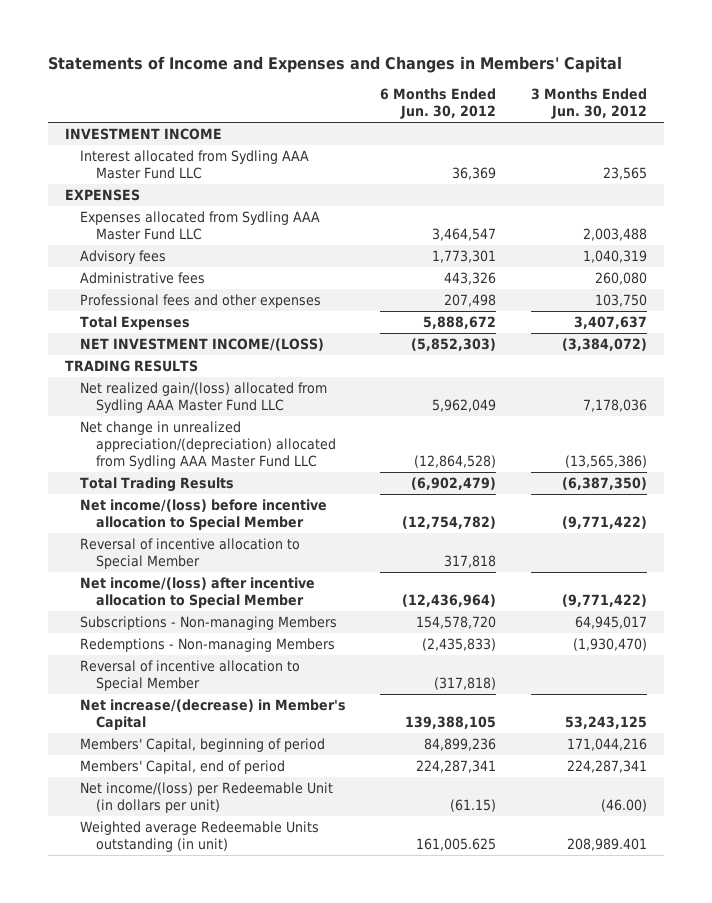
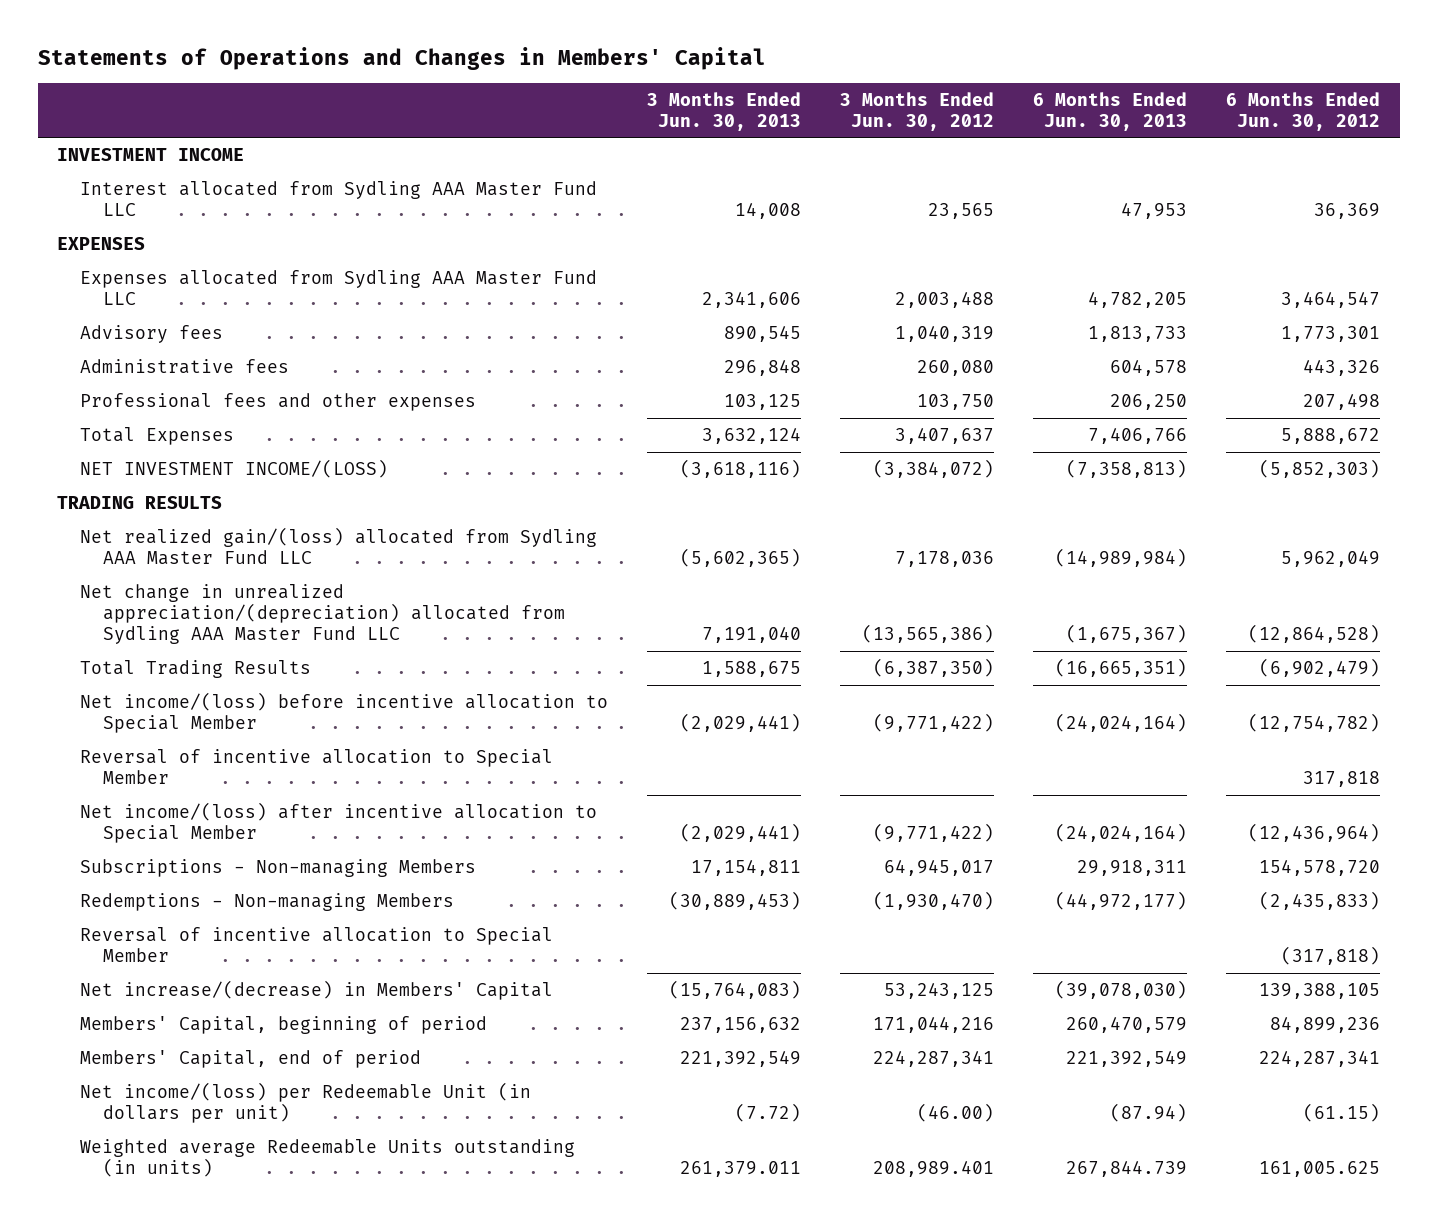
- Statements of Income and Expenses and Changes in Members' Capital
+ Statements of Operations and Changes in Members' Capital
- | 6 Months Ended Jun. 30, 2012 | 3 Months Ended Jun. 30, 2012
+ | 3 Months Ended Jun. 30, 2013 | 3 Months Ended Jun. 30, 2012 | 6 Months Ended Jun. 30, 2013 | 6 Months Ended Jun. 30, 2012
- Net increase/(decrease) in Member's Capital | 139,388,105 | 53,243,125
+ Net increase/(decrease) in Members' Capital | (15,764,083) | 53,243,125 | (39,078,030) | 139,388,105
- Weighted average Redeemable Units outstanding (in unit) | 161,005.625 | 208,989.401
+ Weighted average Redeemable Units outstanding (in units) | 261,379.011 | 208,989.401 | 267,844.739 | 161,005.625

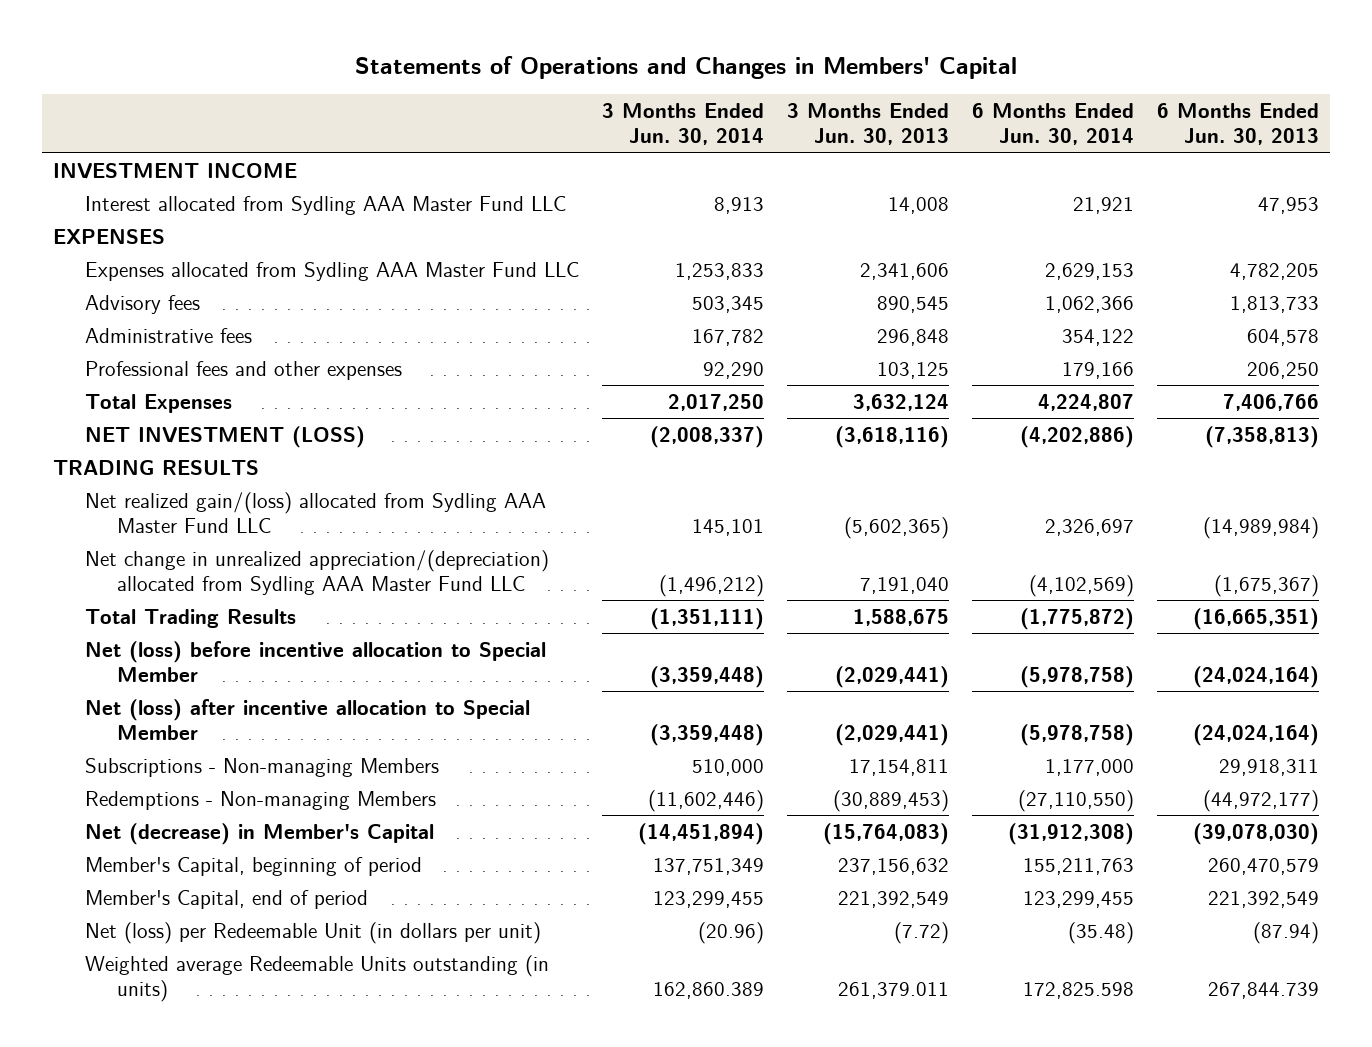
- | 3 Months Ended Jun. 30, 2013 | 3 Months Ended Jun. 30, 2012 | 6 Months Ended Jun. 30, 2013 | 6 Months Ended Jun. 30, 2012
+ | 3 Months Ended Jun. 30, 2014 | 3 Months Ended Jun. 30, 2013 | 6 Months Ended Jun. 30, 2014 | 6 Months Ended Jun. 30, 2013
- NET INVESTMENT INCOME/(LOSS) | (3,618,116) | (3,384,072) | (7,358,813) | (5,852,303)
+ NET INVESTMENT (LOSS) | (2,008,337) | (3,618,116) | (4,202,886) | (7,358,813)
- Net income/(loss) before incentive allocation to Special Member | (2,029,441) | (9,771,422) | (24,024,164) | (12,754,782)
- Reversal of incentive allocation to Special Member | | | | 317,818
- Net income/(loss) after incentive allocation to Special Member | (2,029,441) | (9,771,422) | (24,024,164) | (12,436,964)
+ Net (loss) before incentive allocation to Special Member | (3,359,448) | (2,029,441) | (5,978,758) | (24,024,164)
+ Net (loss) after incentive allocation to Special Member | (3,359,448) | (2,029,441) | (5,978,758) | (24,024,164)
- Reversal of incentive allocation to Special Member | | | | (317,818)
- Net increase/(decrease) in Members' Capital | (15,764,083) | 53,243,125 | (39,078,030) | 139,388,105
- Members' Capital, beginning of period | 237,156,632 | 171,044,216 | 260,470,579 | 84,899,236
- Members' Capital, end of period | 221,392,549 | 224,287,341 | 221,392,549 | 224,287,341
- Net income/(loss) per Redeemable Unit (in dollars per unit) | (7.72) | (46.00) | (87.94) | (61.15)
+ Net (decrease) in Member's Capital | (14,451,894) | (15,764,083) | (31,912,308) | (39,078,030)
+ Member's Capital, beginning of period | 137,751,349 | 237,156,632 | 155,211,763 | 260,470,579
+ Member's Capital, end of period | 123,299,455 | 221,392,549 | 123,299,455 | 221,392,549
+ Net (loss) per Redeemable Unit (in dollars per unit) | (20.96) | (7.72) | (35.48) | (87.94)

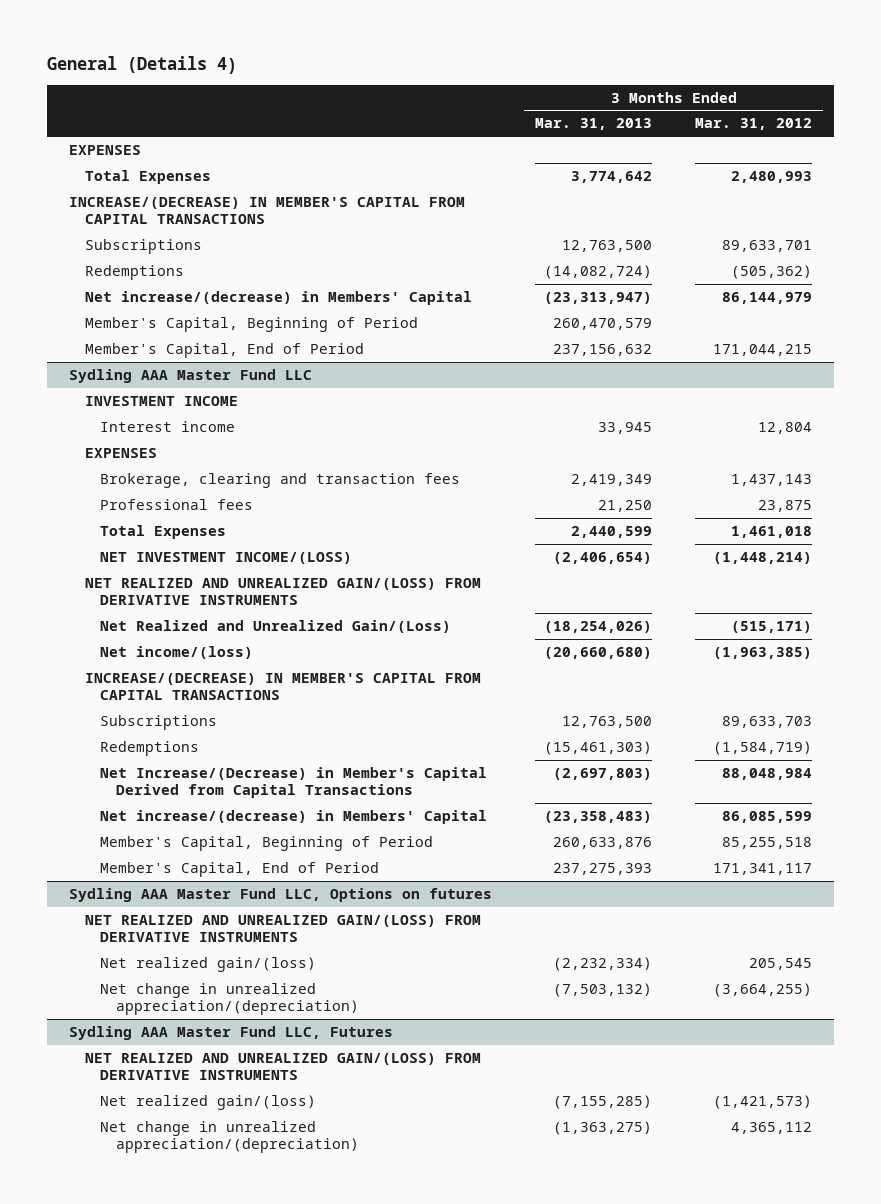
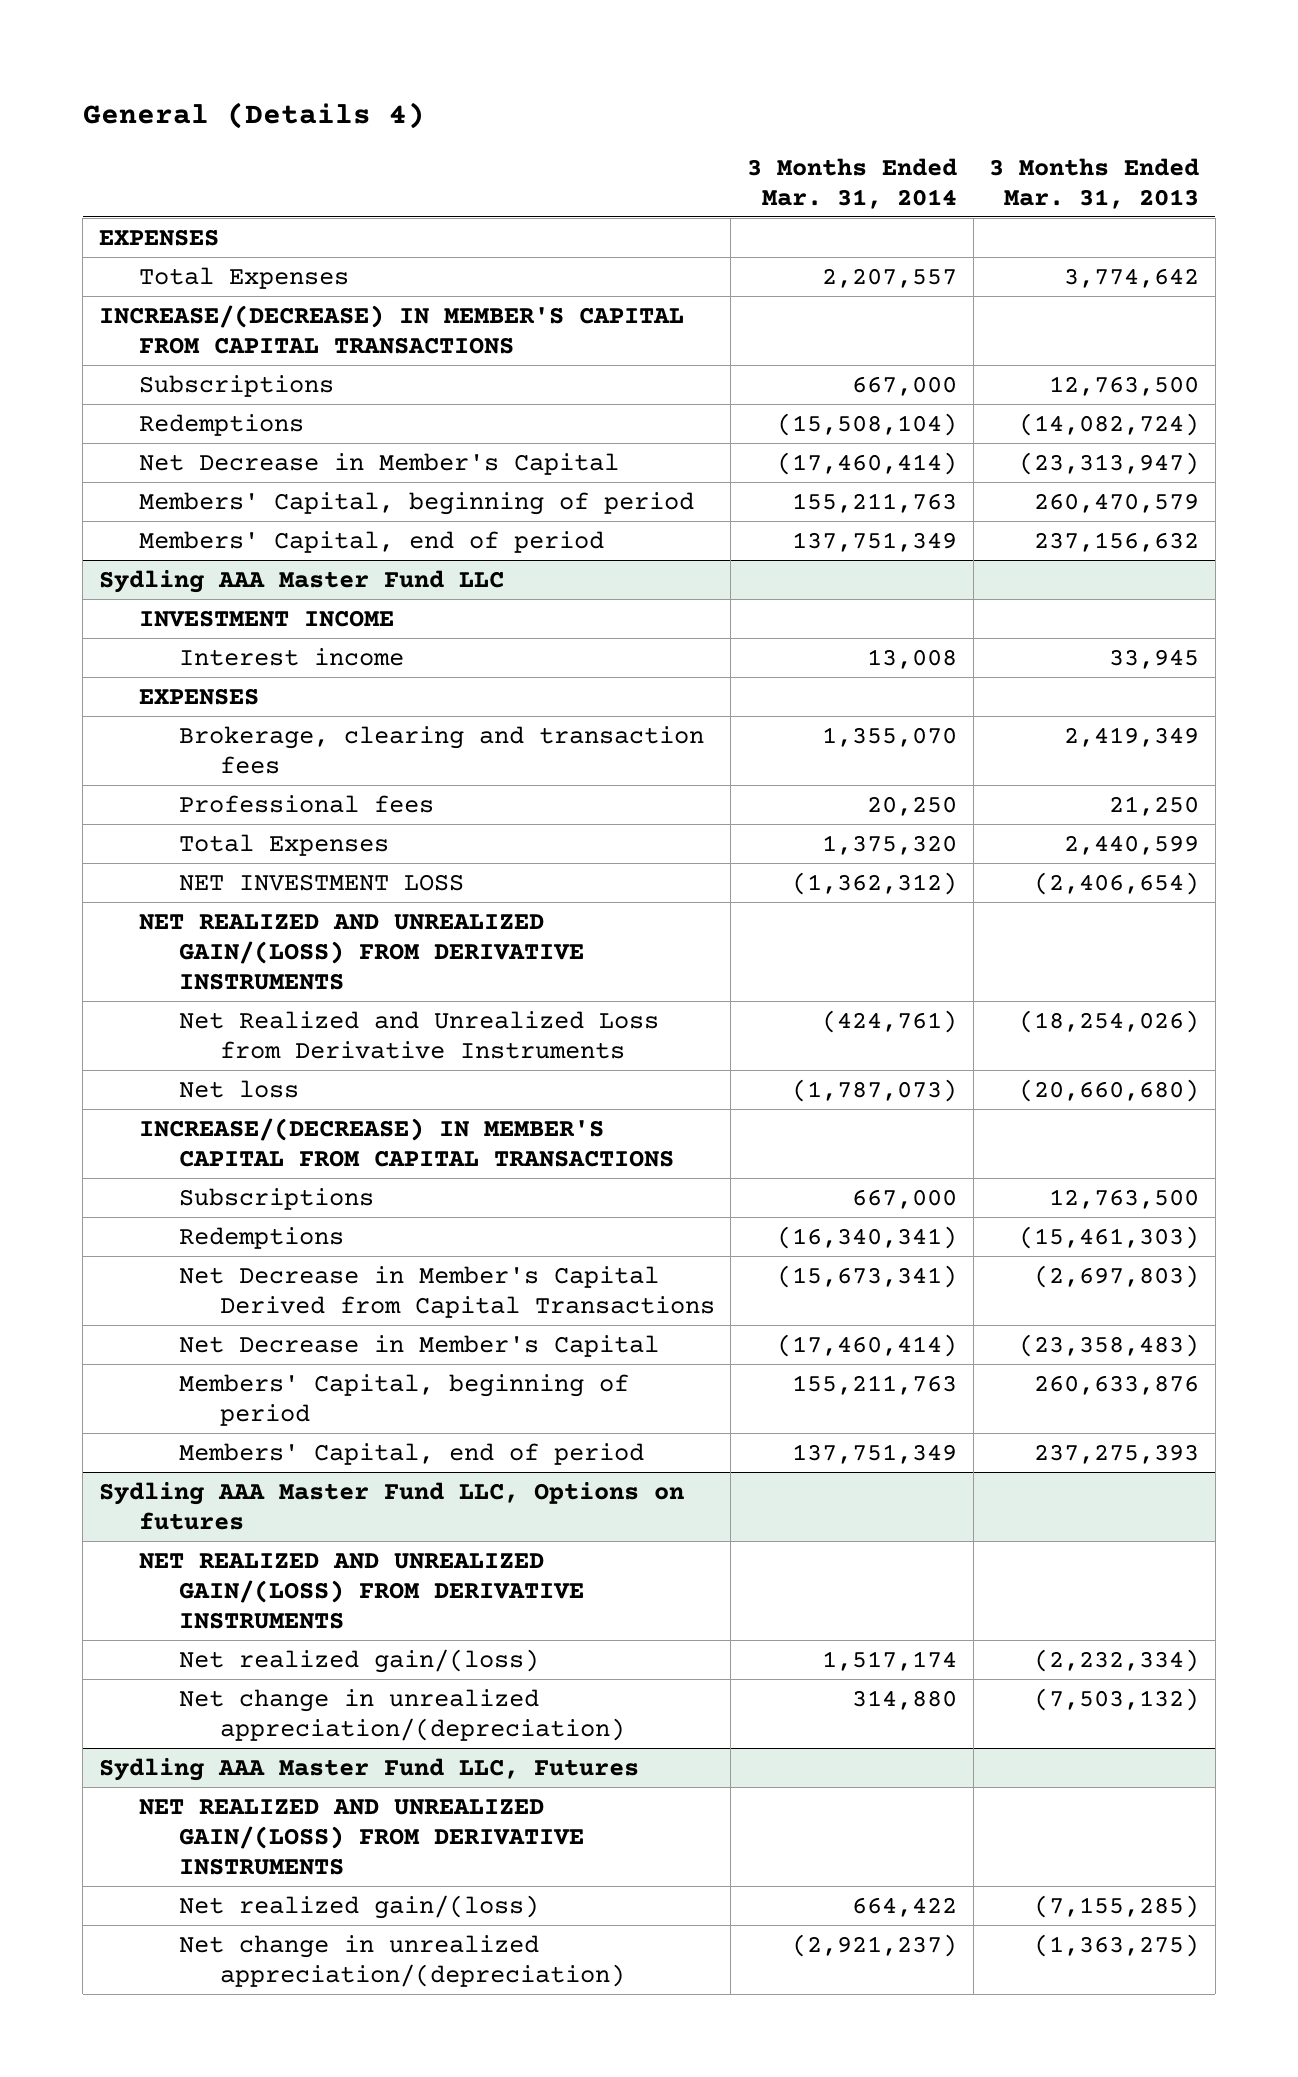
- | 3 Months Ended Mar. 31, 2013 | 3 Months Ended Mar. 31, 2012
+ | 3 Months Ended Mar. 31, 2014 | 3 Months Ended Mar. 31, 2013
- Net increase/(decrease) in Members' Capital | (23,313,947) | 86,144,979
- Member's Capital, Beginning of Period | 260,470,579 |
- Member's Capital, End of Period | 237,156,632 | 171,044,215
+ Net Decrease in Member's Capital | (17,460,414) | (23,313,947)
+ Members' Capital, beginning of period | 155,211,763 | 260,470,579
+ Members' Capital, end of period | 137,751,349 | 237,156,632
@ Sydling AAA Master Fund LLC
- NET INVESTMENT INCOME/(LOSS) | (2,406,654) | (1,448,214)
+ NET INVESTMENT LOSS | (1,362,312) | (2,406,654)
- Net Realized and Unrealized Gain/(Loss) | (18,254,026) | (515,171)
- Net income/(loss) | (20,660,680) | (1,963,385)
+ Net Realized and Unrealized Loss from Derivative Instruments | (424,761) | (18,254,026)
+ Net loss | (1,787,073) | (20,660,680)
- Net Increase/(Decrease) in Member's Capital Derived from Capital Transactions | (2,697,803) | 88,048,984
- Net increase/(decrease) in Members' Capital | (23,358,483) | 86,085,599
- Member's Capital, Beginning of Period | 260,633,876 | 85,255,518
- Member's Capital, End of Period | 237,275,393 | 171,341,117
+ Net Decrease in Member's Capital Derived from Capital Transactions | (15,673,341) | (2,697,803)
+ Net Decrease in Member's Capital | (17,460,414) | (23,358,483)
+ Members' Capital, beginning of period | 155,211,763 | 260,633,876
+ Members' Capital, end of period | 137,751,349 | 237,275,393

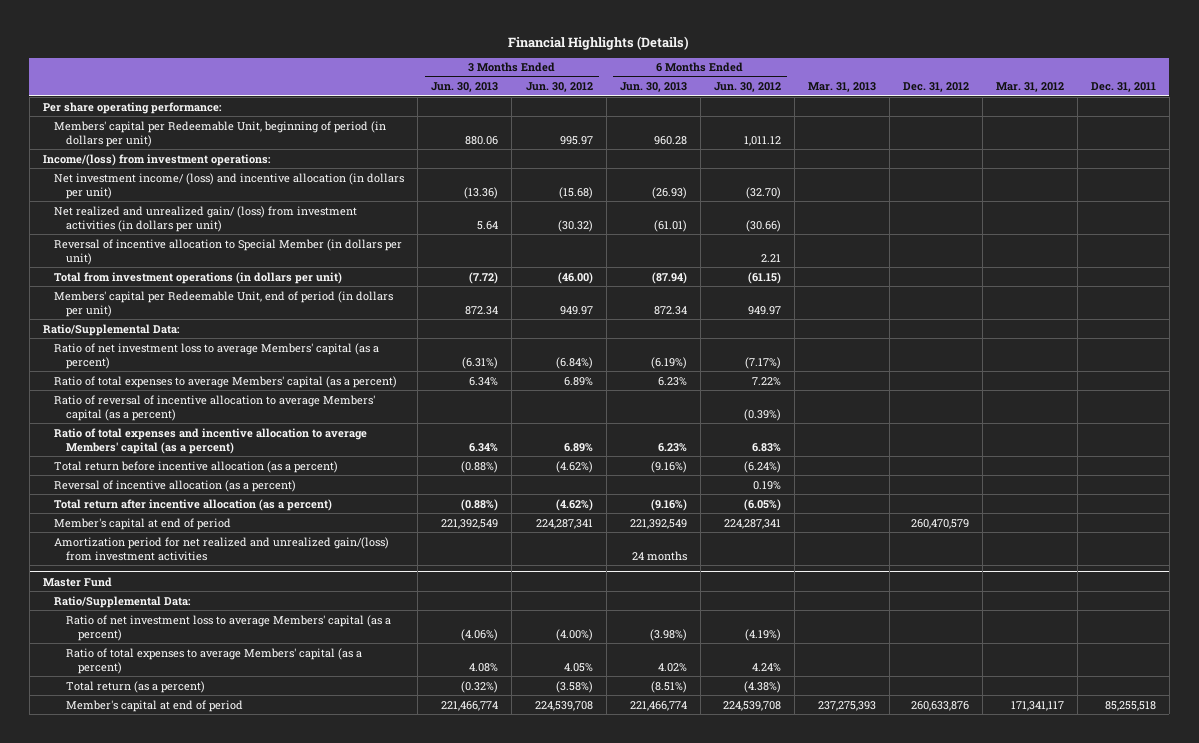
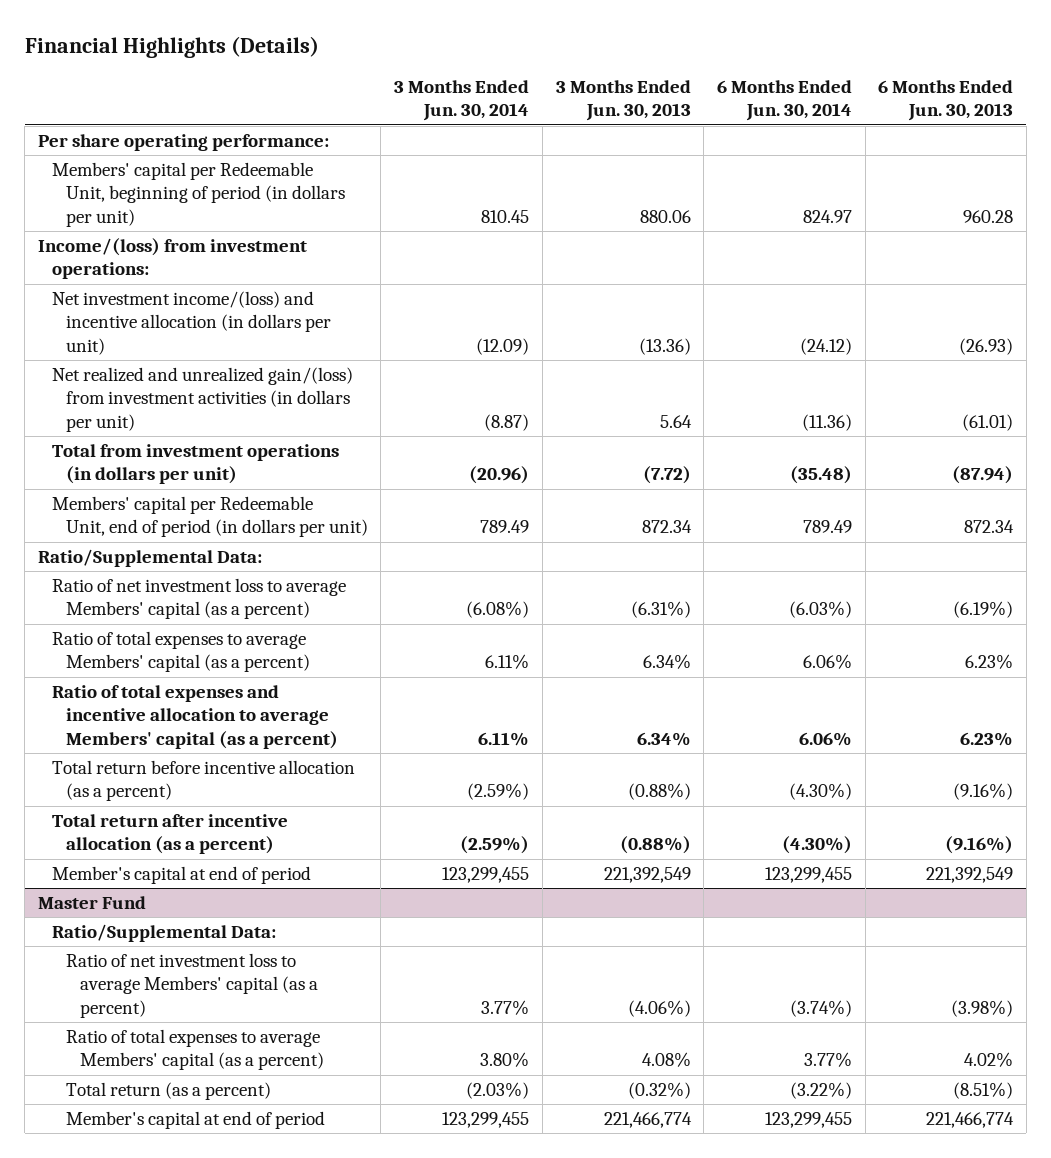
- | 3 Months Ended Jun. 30, 2013 | 3 Months Ended Jun. 30, 2012 | 6 Months Ended Jun. 30, 2013 | 6 Months Ended Jun. 30, 2012 | Mar. 31, 2013 | Dec. 31, 2012 | Mar. 31, 2012 | Dec. 31, 2011
+ | 3 Months Ended Jun. 30, 2014 | 3 Months Ended Jun. 30, 2013 | 6 Months Ended Jun. 30, 2014 | 6 Months Ended Jun. 30, 2013
- Net investment income/ (loss) and incentive allocation (in dollars per unit) | (13.36) | (15.68) | (26.93) | (32.70) | | | |
- Net realized and unrealized gain/ (loss) from investment activities (in dollars per unit) | 5.64 | (30.32) | (61.01) | (30.66) | | | |
- Reversal of incentive allocation to Special Member (in dollars per unit) | | | | 2.21 | | | |
+ Net investment income/(loss) and incentive allocation (in dollars per unit) | (12.09) | (13.36) | (24.12) | (26.93)
+ Net realized and unrealized gain/(loss) from investment activities (in dollars per unit) | (8.87) | 5.64 | (11.36) | (61.01)
- Ratio of reversal of incentive allocation to average Members' capital (as a percent) | | | | (0.39%) | | | |
- Reversal of incentive allocation (as a percent) | | | | 0.19% | | | |
- Amortization period for net realized and unrealized gain/(loss) from investment activities | | | 24 months | | | | |

